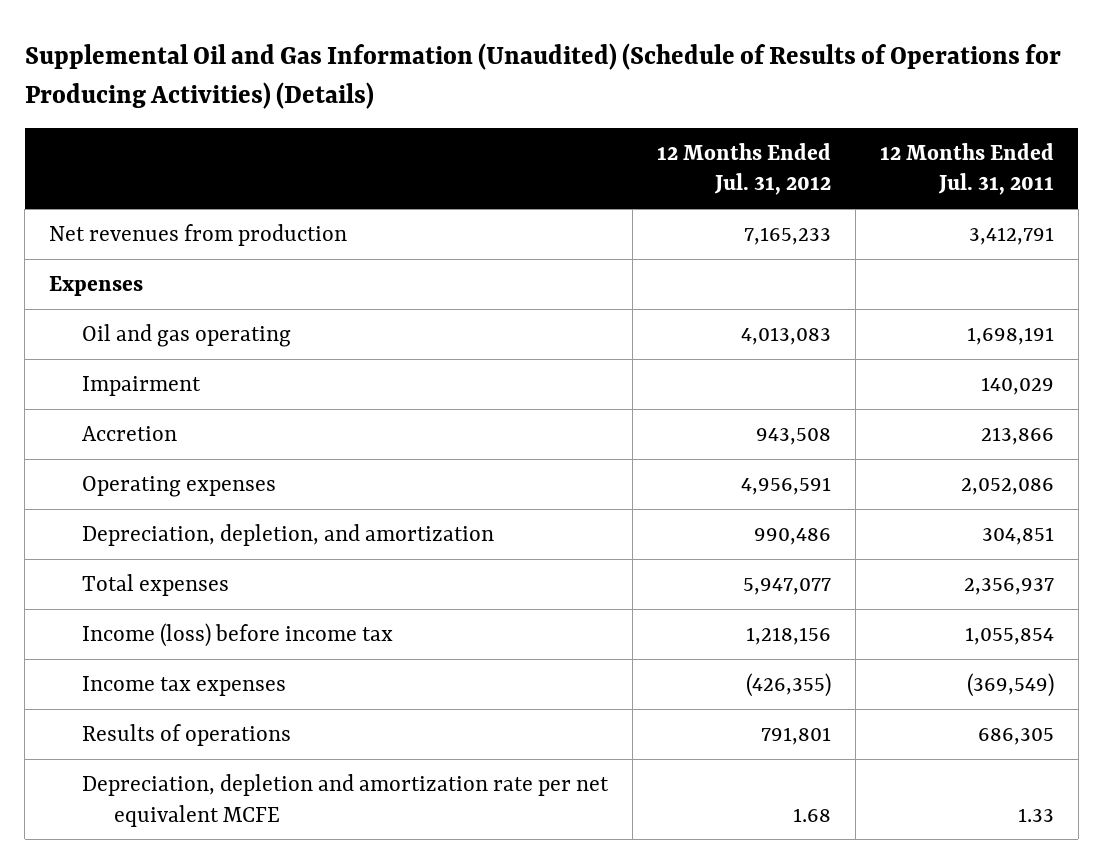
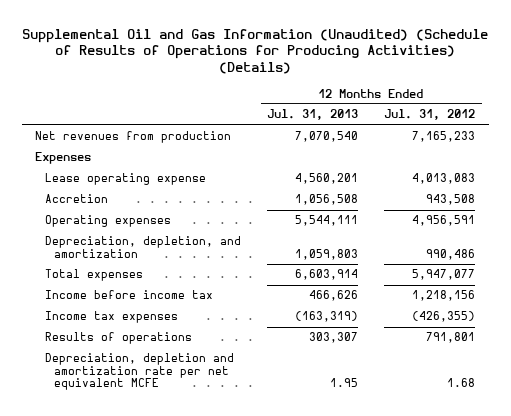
- | 12 Months Ended Jul. 31, 2012 | 12 Months Ended Jul. 31, 2011
+ | 12 Months Ended Jul. 31, 2013 | 12 Months Ended Jul. 31, 2012
- Oil and gas operating | 4,013,083 | 1,698,191
- Impairment | | 140,029
+ Lease operating expense | 4,560,201 | 4,013,083
- Income (loss) before income tax | 1,218,156 | 1,055,854
+ Income before income tax | 466,626 | 1,218,156

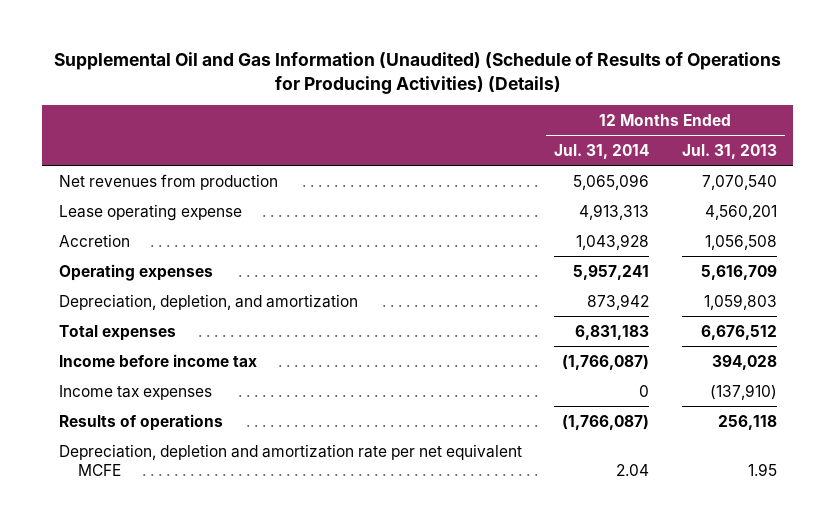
- | 12 Months Ended Jul. 31, 2013 | 12 Months Ended Jul. 31, 2012
+ | 12 Months Ended Jul. 31, 2014 | 12 Months Ended Jul. 31, 2013
- Expenses
- Operating expenses | 5,544,111 | 4,956,591
+ Operating expenses | 5,957,241 | 5,616,709
- Total expenses | 6,603,914 | 5,947,077
- Income before income tax | 466,626 | 1,218,156
- Income tax expenses | (163,319) | (426,355)
- Results of operations | 303,307 | 791,801
+ Total expenses | 6,831,183 | 6,676,512
+ Income before income tax | (1,766,087) | 394,028
+ Income tax expenses | 0 | (137,910)
+ Results of operations | (1,766,087) | 256,118

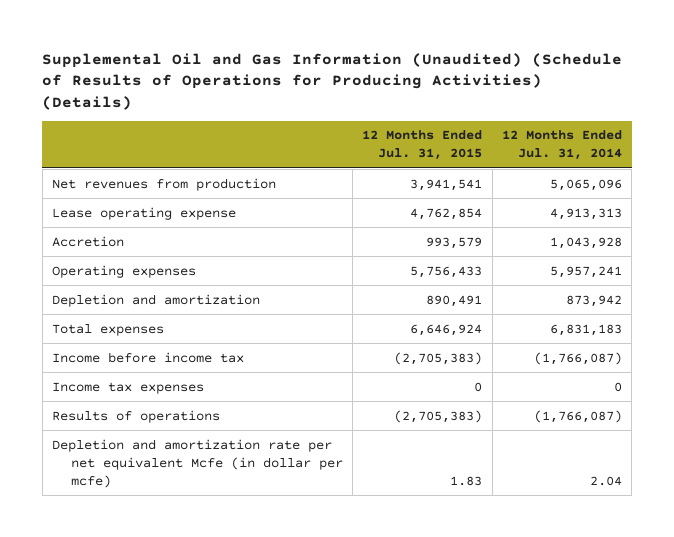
- | 12 Months Ended Jul. 31, 2014 | 12 Months Ended Jul. 31, 2013
+ | 12 Months Ended Jul. 31, 2015 | 12 Months Ended Jul. 31, 2014
- Depreciation, depletion, and amortization | 873,942 | 1,059,803
+ Depletion and amortization | 890,491 | 873,942
- Depreciation, depletion and amortization rate per net equivalent MCFE | 2.04 | 1.95
+ Depletion and amortization rate per net equivalent Mcfe (in dollar per mcfe) | 1.83 | 2.04

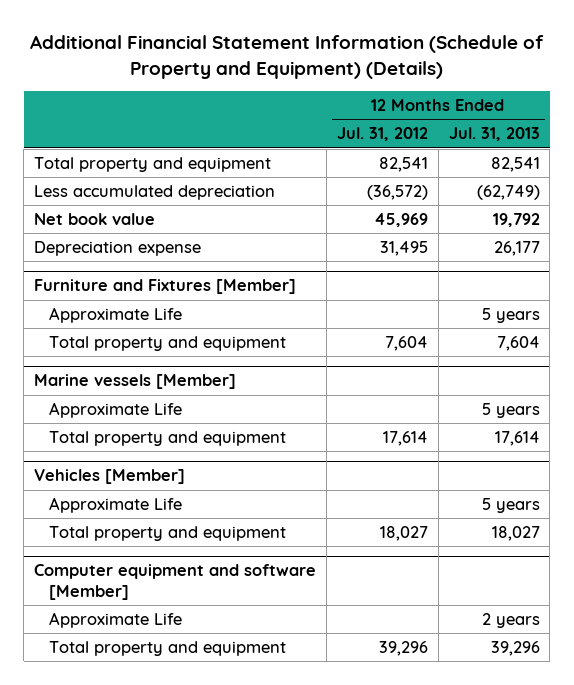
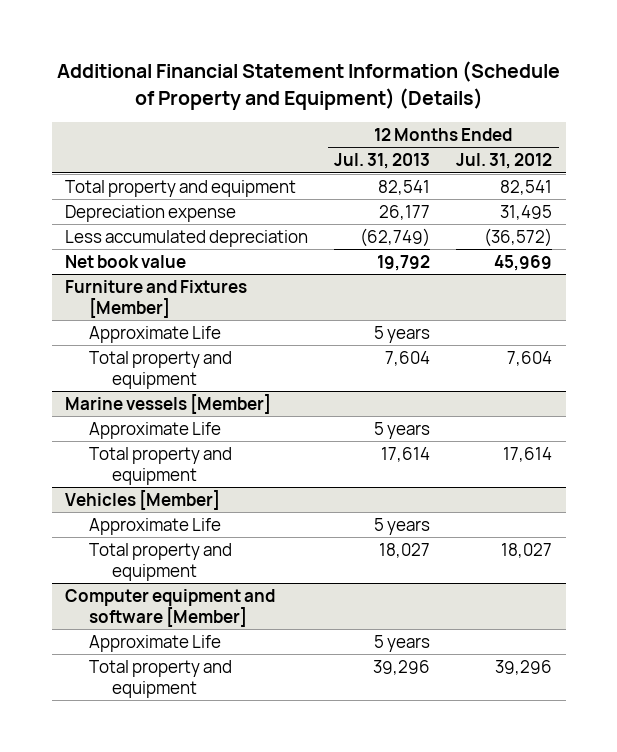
- | 12 Months Ended Jul. 31, 2012 | 12 Months Ended Jul. 31, 2013
+ | 12 Months Ended Jul. 31, 2013 | 12 Months Ended Jul. 31, 2012
moved up: Depreciation expense | 26,177 | 31,495
@ Computer equipment and software [Member]
- Approximate Life | | 2 years
+ Approximate Life | 5 years |

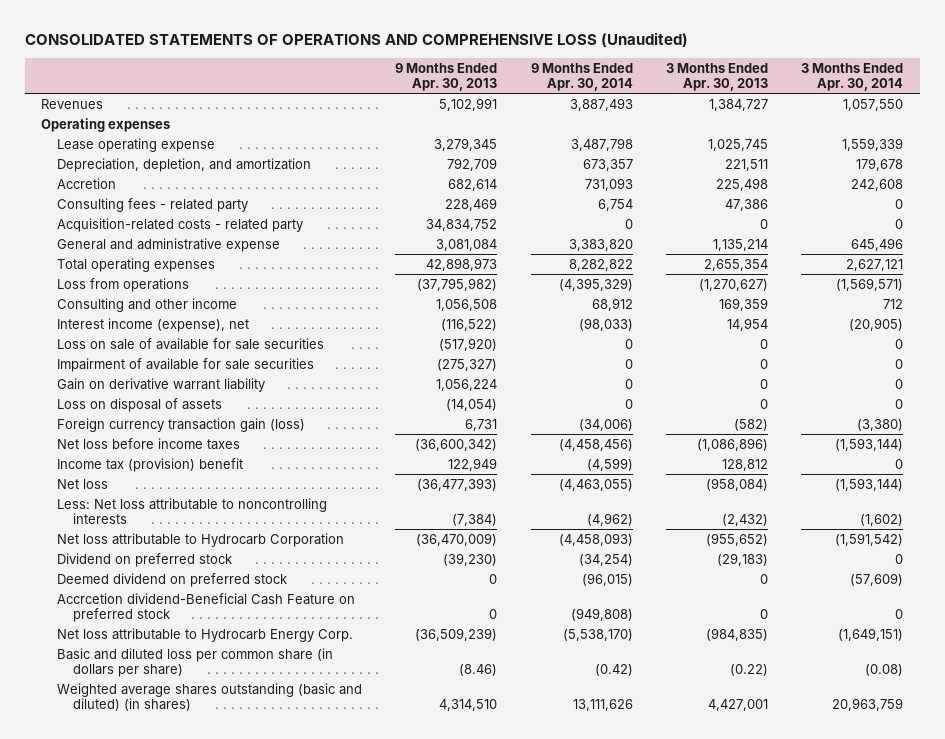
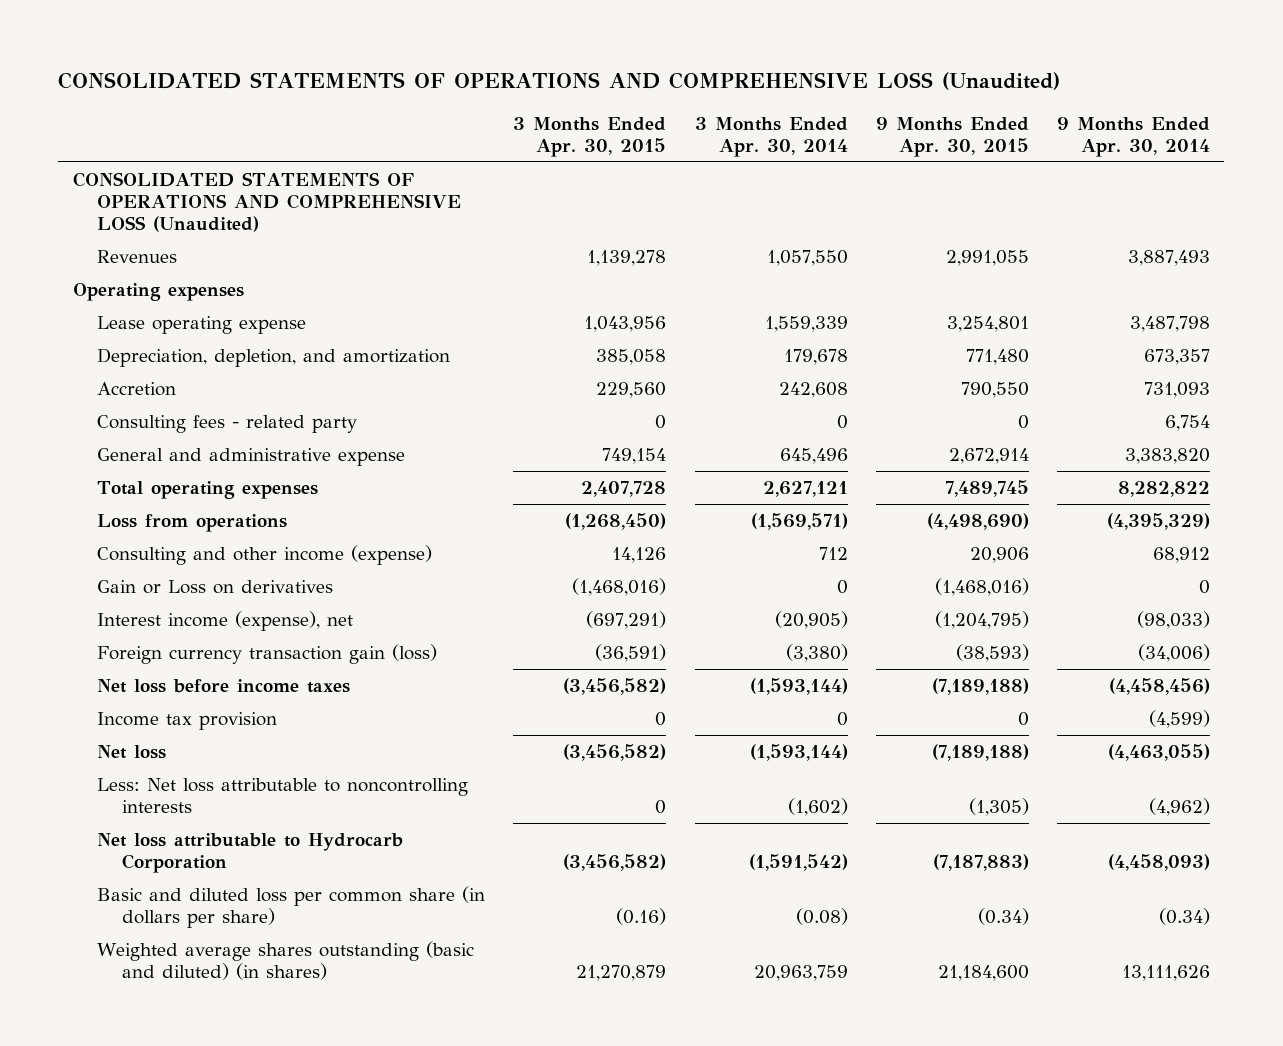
- | 9 Months Ended Apr. 30, 2013 | 9 Months Ended Apr. 30, 2014 | 3 Months Ended Apr. 30, 2013 | 3 Months Ended Apr. 30, 2014
+ | 3 Months Ended Apr. 30, 2015 | 3 Months Ended Apr. 30, 2014 | 9 Months Ended Apr. 30, 2015 | 9 Months Ended Apr. 30, 2014
+ CONSOLIDATED STATEMENTS OF OPERATIONS AND COMPREHENSIVE LOSS (Unaudited)
- Acquisition-related costs - related party | 34,834,752 | 0 | 0 | 0
- Consulting and other income | 1,056,508 | 68,912 | 169,359 | 712
+ Consulting and other income (expense) | 14,126 | 712 | 20,906 | 68,912
+ Gain or Loss on derivatives | (1,468,016) | 0 | (1,468,016) | 0
- Loss on sale of available for sale securities | (517,920) | 0 | 0 | 0
- Impairment of available for sale securities | (275,327) | 0 | 0 | 0
- Gain on derivative warrant liability | 1,056,224 | 0 | 0 | 0
- Loss on disposal of assets | (14,054) | 0 | 0 | 0
- Income tax (provision) benefit | 122,949 | (4,599) | 128,812 | 0
+ Income tax provision | 0 | 0 | 0 | (4,599)
- Dividend on preferred stock | (39,230) | (34,254) | (29,183) | 0
- Deemed dividend on preferred stock | 0 | (96,015) | 0 | (57,609)
- Accrcetion dividend-Beneficial Cash Feature on preferred stock | 0 | (949,808) | 0 | 0
- Net loss attributable to Hydrocarb Energy Corp. | (36,509,239) | (5,538,170) | (984,835) | (1,649,151)
- Basic and diluted loss per common share (in dollars per share) | (8.46) | (0.42) | (0.22) | (0.08)
+ Basic and diluted loss per common share (in dollars per share) | (0.16) | (0.08) | (0.34) | (0.34)

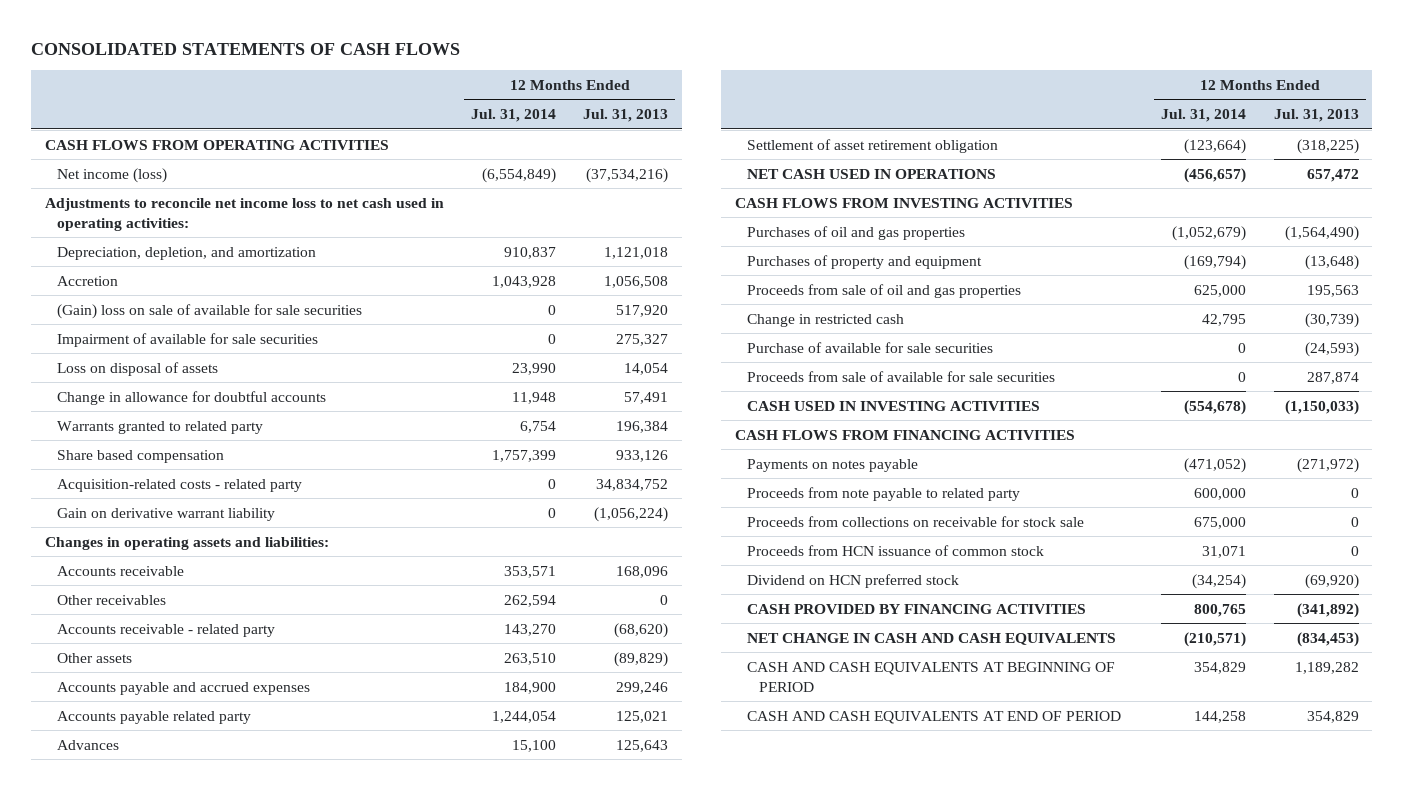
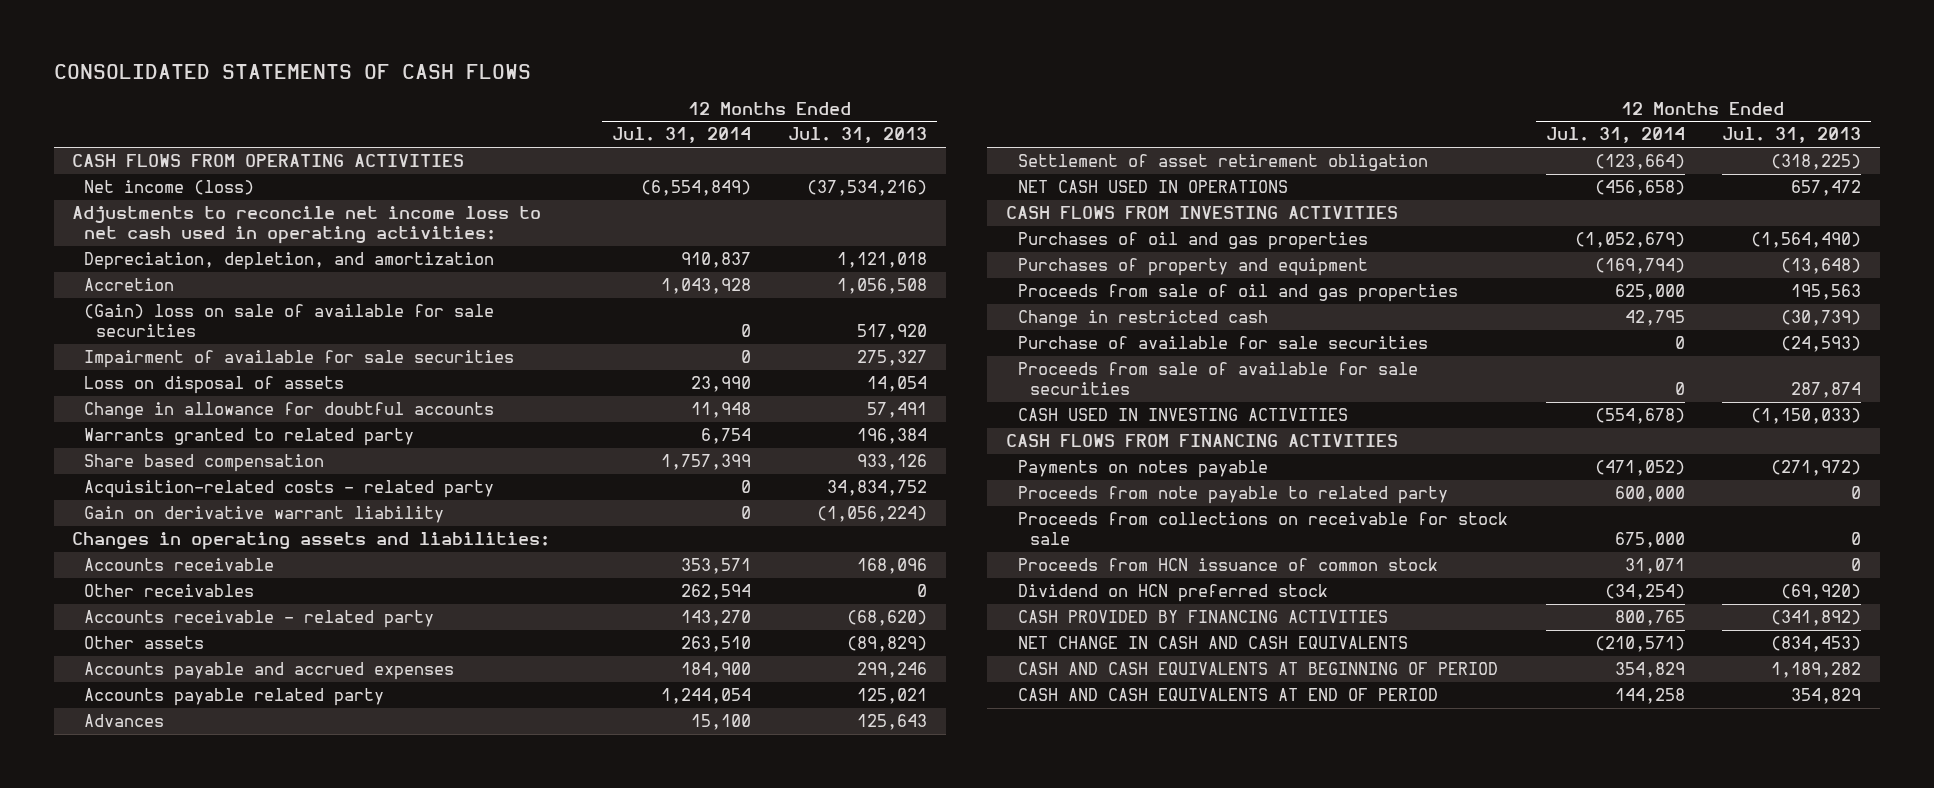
- NET CASH USED IN OPERATIONS | (456,657) | 657,472
+ NET CASH USED IN OPERATIONS | (456,658) | 657,472

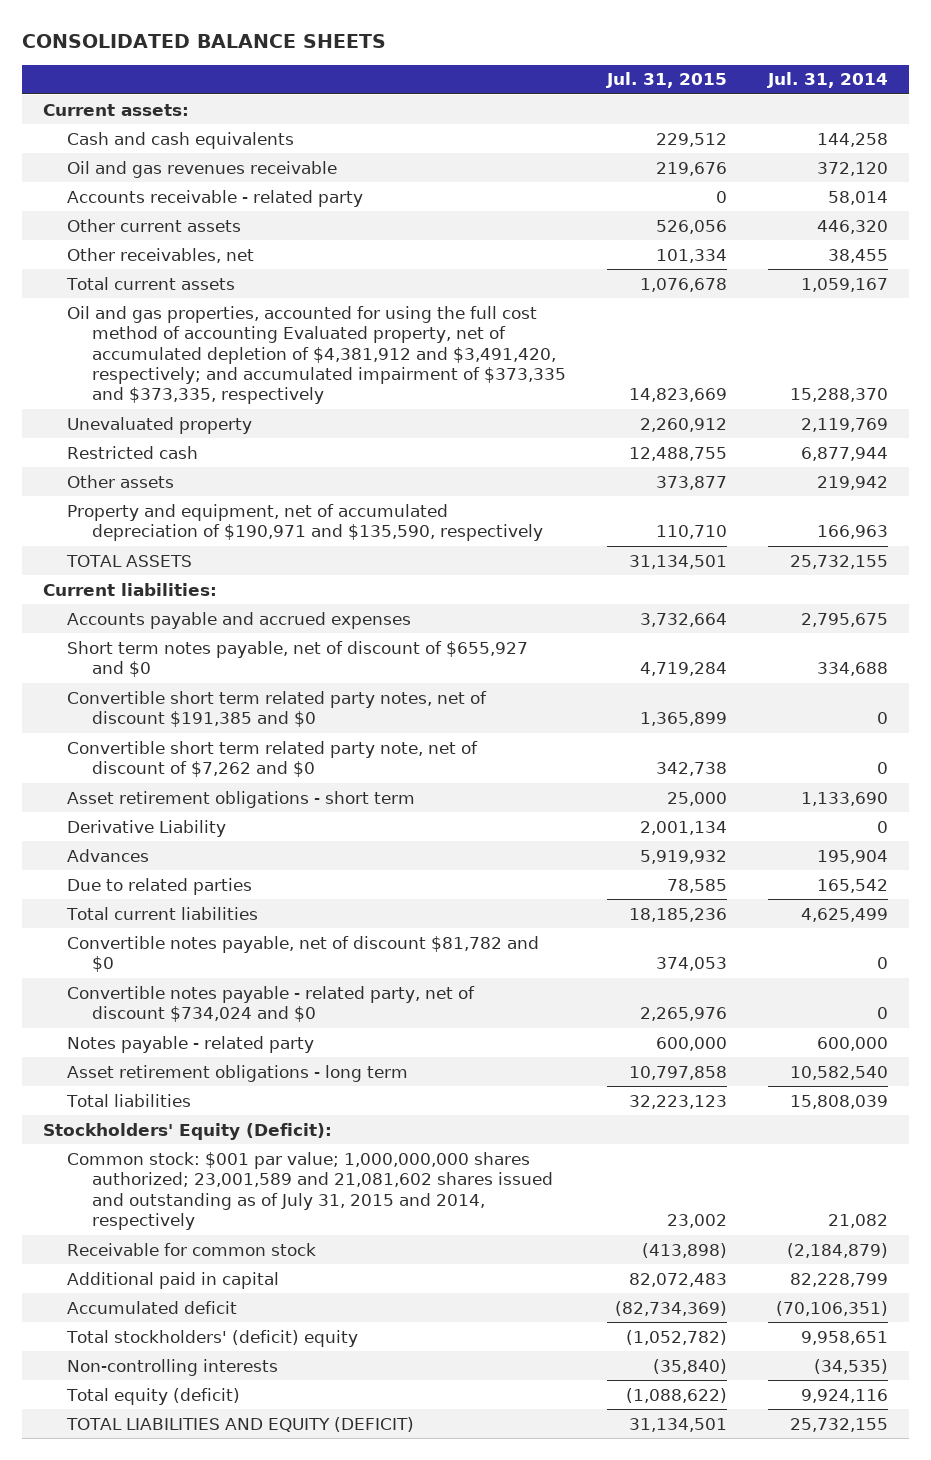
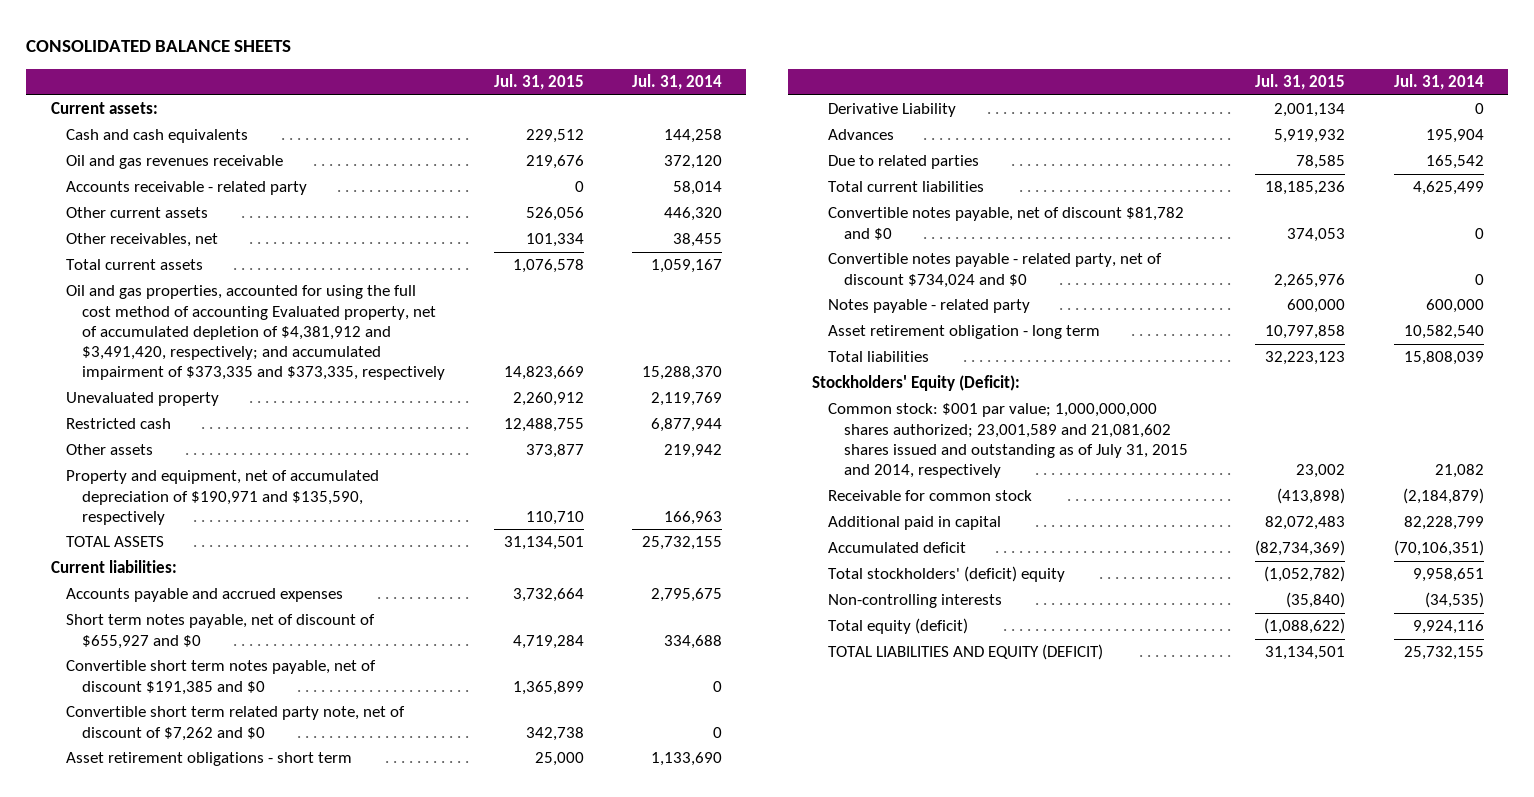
- Total current assets | 1,076,678 | 1,059,167
+ Total current assets | 1,076,578 | 1,059,167
- Convertible short term related party notes, net of discount $191,385 and $0 | 1,365,899 | 0
+ Convertible short term notes payable, net of discount $191,385 and $0 | 1,365,899 | 0
- Asset retirement obligations - long term | 10,797,858 | 10,582,540
+ Asset retirement obligation - long term | 10,797,858 | 10,582,540

